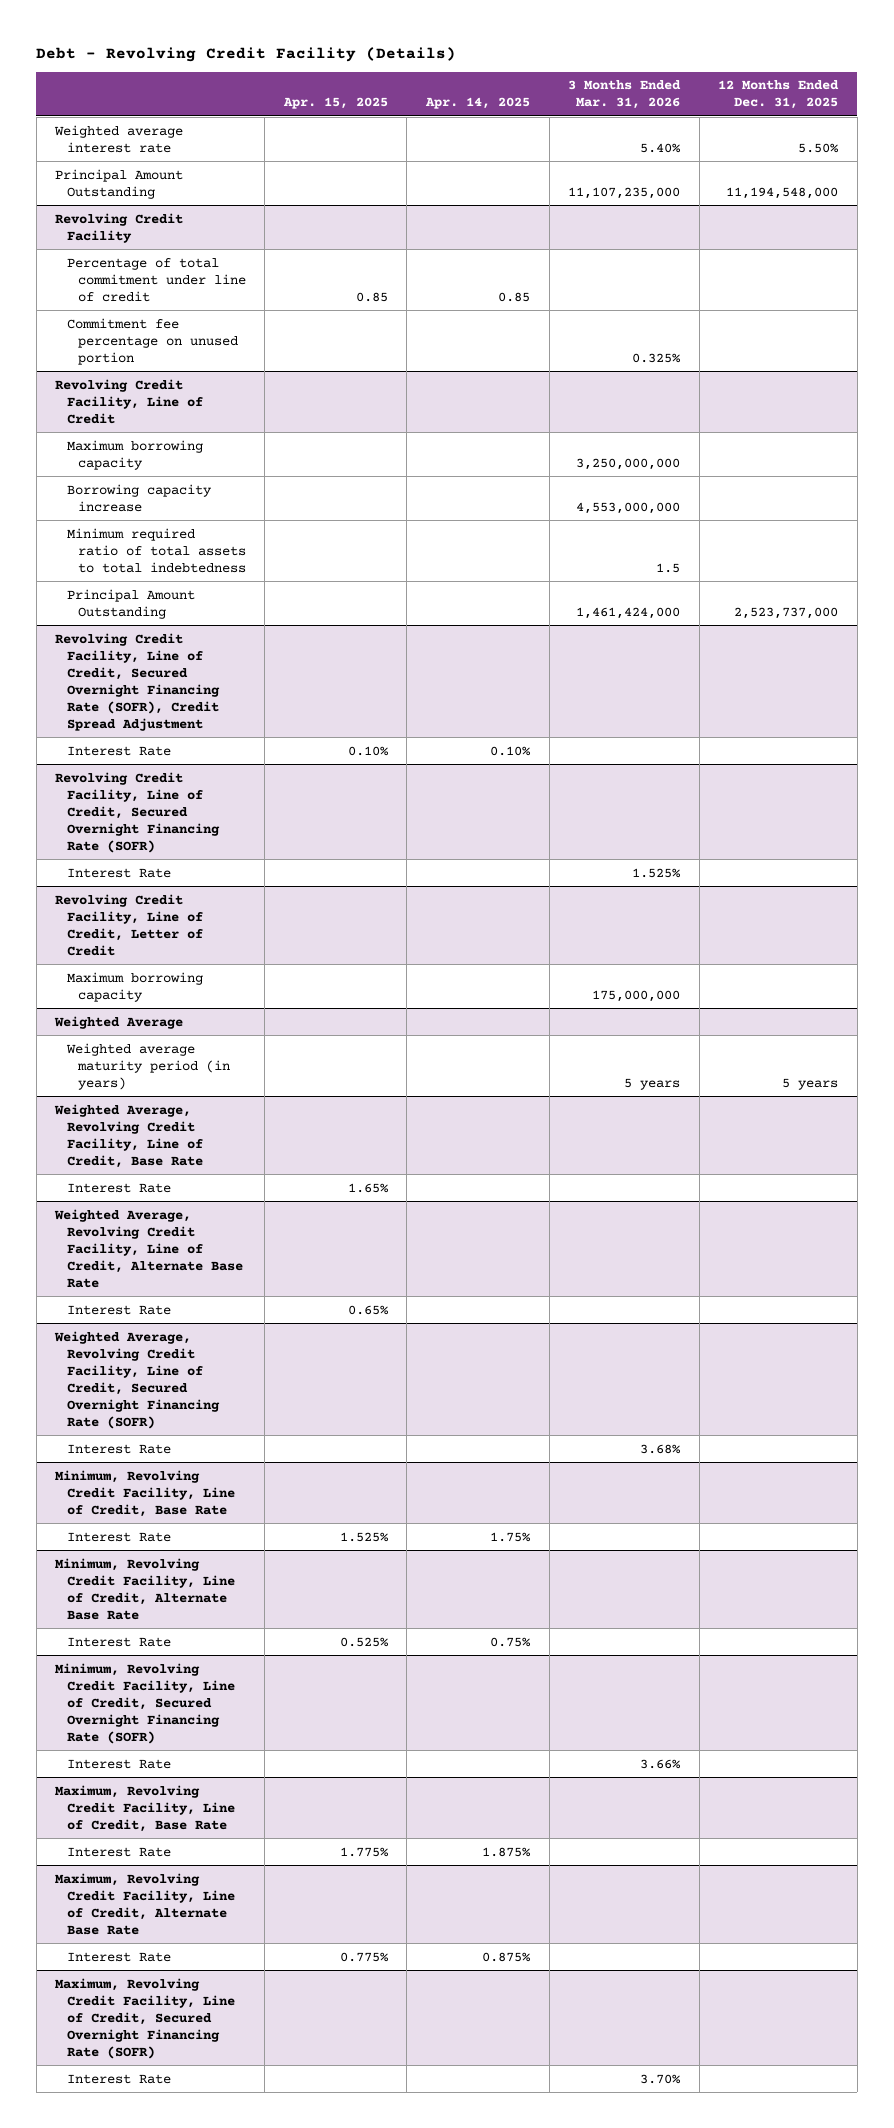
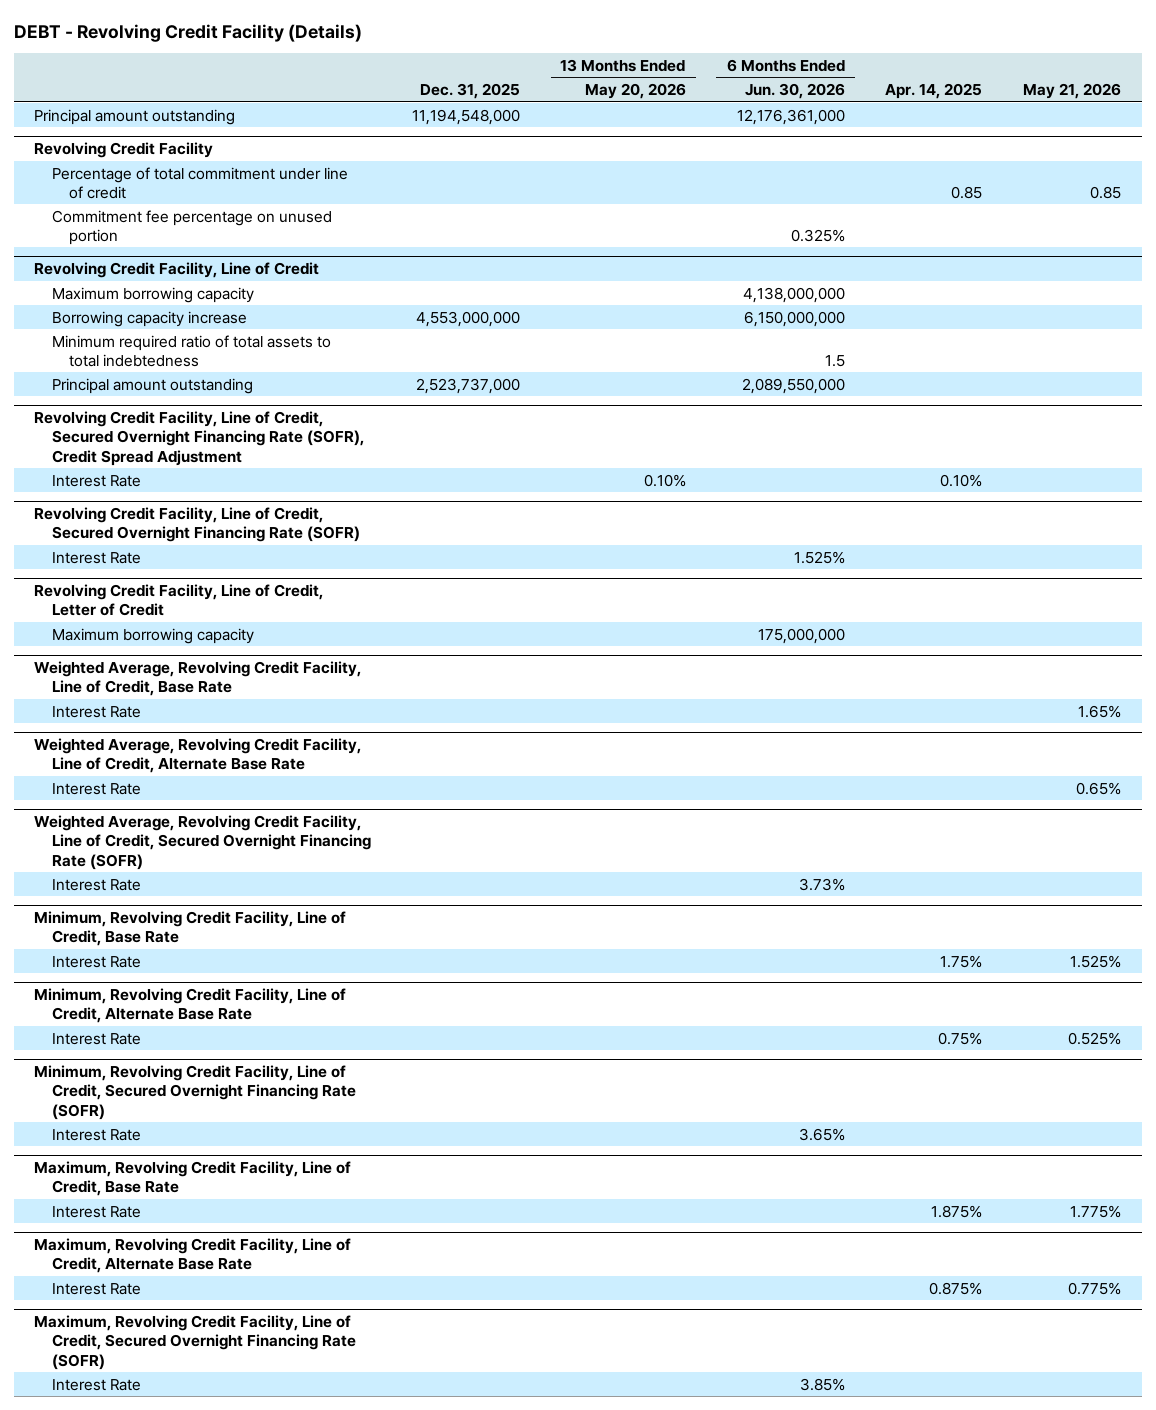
- Debt - Revolving Credit Facility (Details)
+ DEBT - Revolving Credit Facility (Details)
- | Apr. 15, 2025 | Apr. 14, 2025 | 3 Months Ended Mar. 31, 2026 | 12 Months Ended Dec. 31, 2025
+ | Dec. 31, 2025 | 13 Months Ended May 20, 2026 | 6 Months Ended Jun. 30, 2026 | Apr. 14, 2025 | May 21, 2026
- Weighted average interest rate | | | 5.40% | 5.50%
- Principal Amount Outstanding | | | 11,107,235,000 | 11,194,548,000
+ Principal amount outstanding | 11,194,548,000 | | 12,176,361,000 | |
@ Revolving Credit Facility, Line of Credit
- Principal Amount Outstanding | | | 1,461,424,000 | 2,523,737,000
+ Principal amount outstanding | 2,523,737,000 | | 2,089,550,000 | |
- Weighted Average
- Weighted average maturity period (in years) | | | 5 years | 5 years

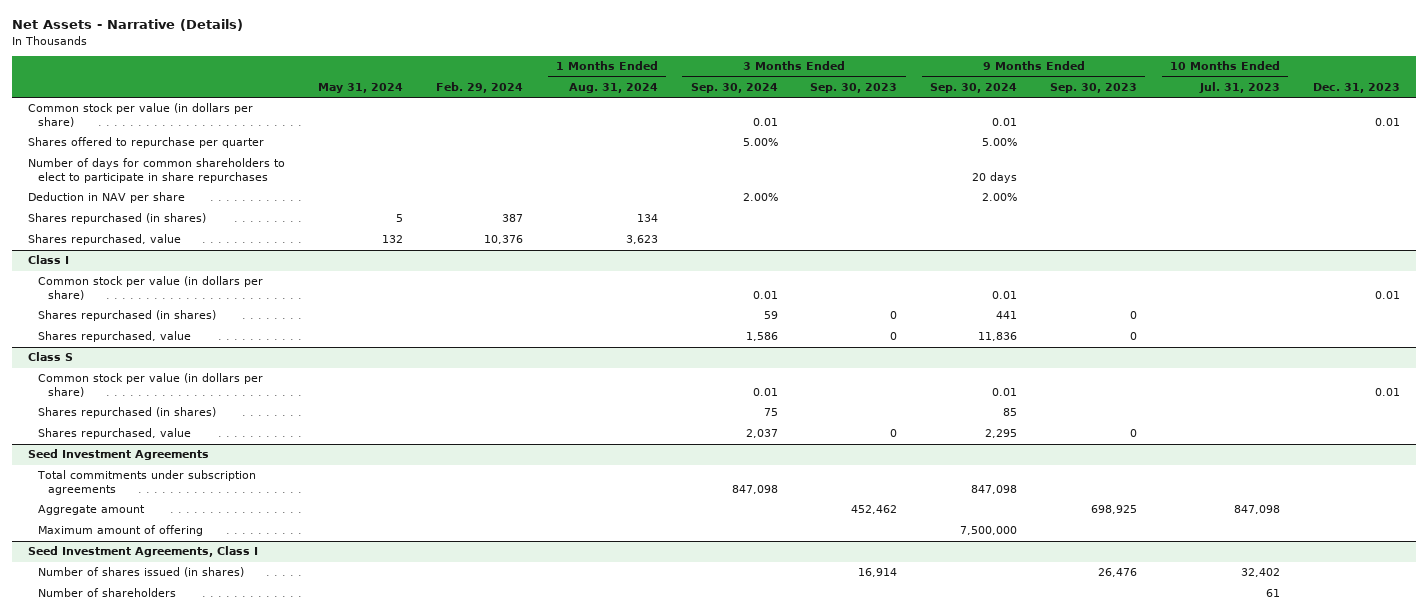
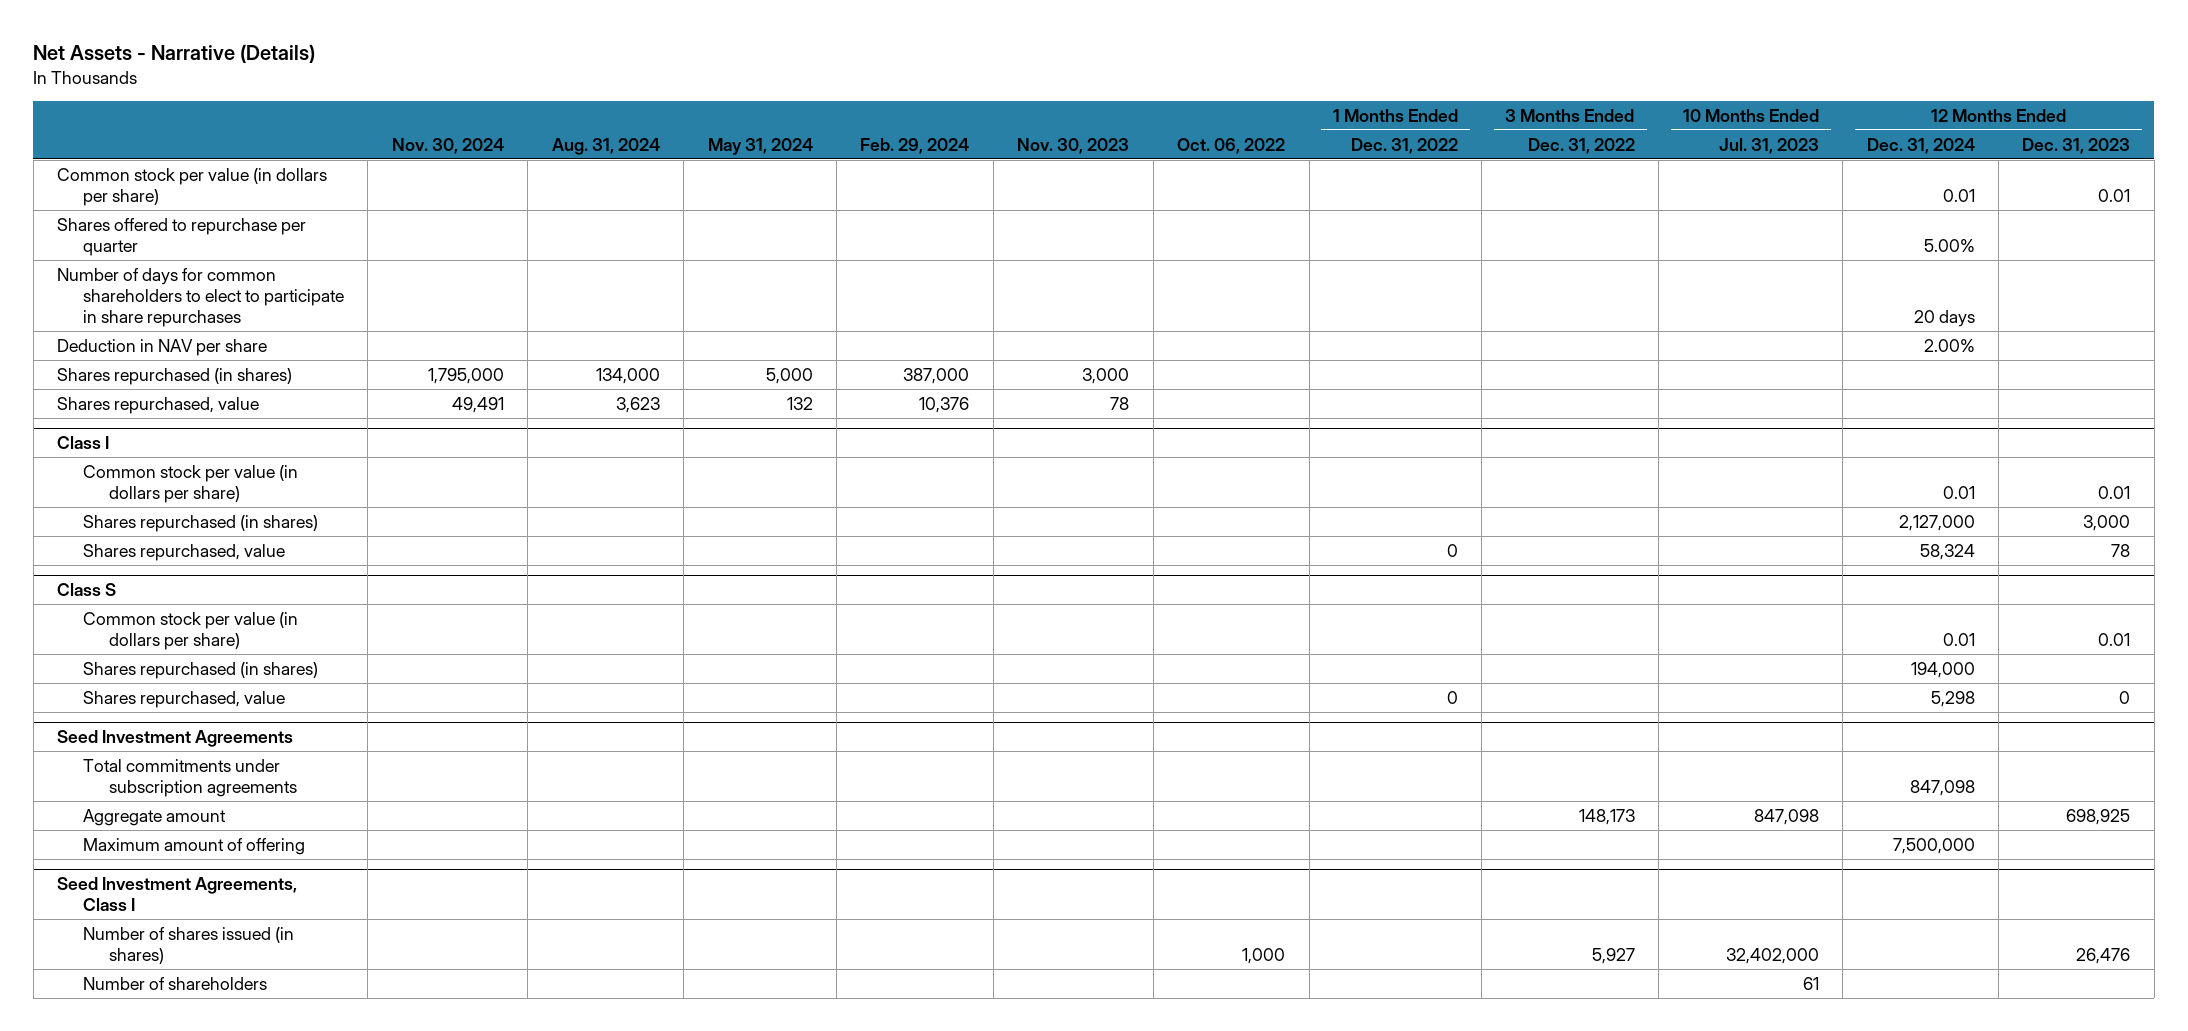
- | May 31, 2024 | Feb. 29, 2024 | 1 Months Ended Aug. 31, 2024 | 3 Months Ended Sep. 30, 2024 | 3 Months Ended Sep. 30, 2023 | 9 Months Ended Sep. 30, 2024 | 9 Months Ended Sep. 30, 2023 | 10 Months Ended Jul. 31, 2023 | Dec. 31, 2023
+ | Nov. 30, 2024 | Aug. 31, 2024 | May 31, 2024 | Feb. 29, 2024 | Nov. 30, 2023 | Oct. 06, 2022 | 1 Months Ended Dec. 31, 2022 | 3 Months Ended Dec. 31, 2022 | 10 Months Ended Jul. 31, 2023 | 12 Months Ended Dec. 31, 2024 | 12 Months Ended Dec. 31, 2023
- Shares repurchased (in shares) | 5 | 387 | 134 | | | | | |
+ Shares repurchased (in shares) | 1,795,000 | 134,000 | 5,000 | 387,000 | 3,000 | | | | | |
@ Seed Investment Agreements, Class I
- Number of shares issued (in shares) | | | | | 16,914 | | 26,476 | 32,402 |
+ Number of shares issued (in shares) | | | | | | 1,000 | | 5,927 | 32,402,000 | | 26,476

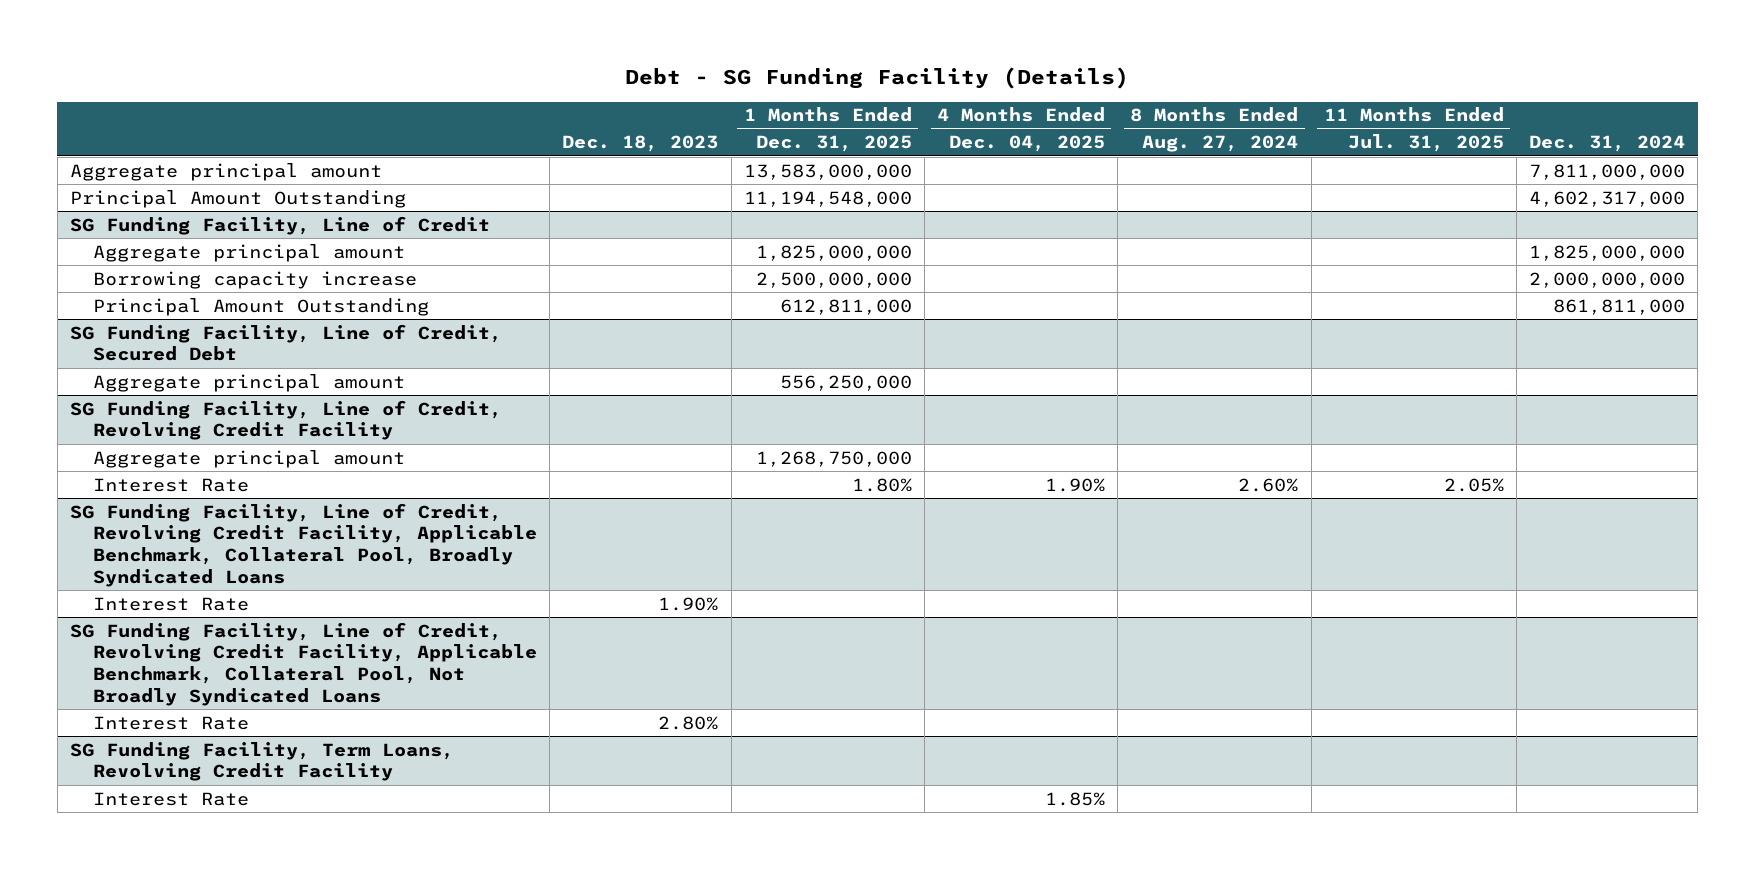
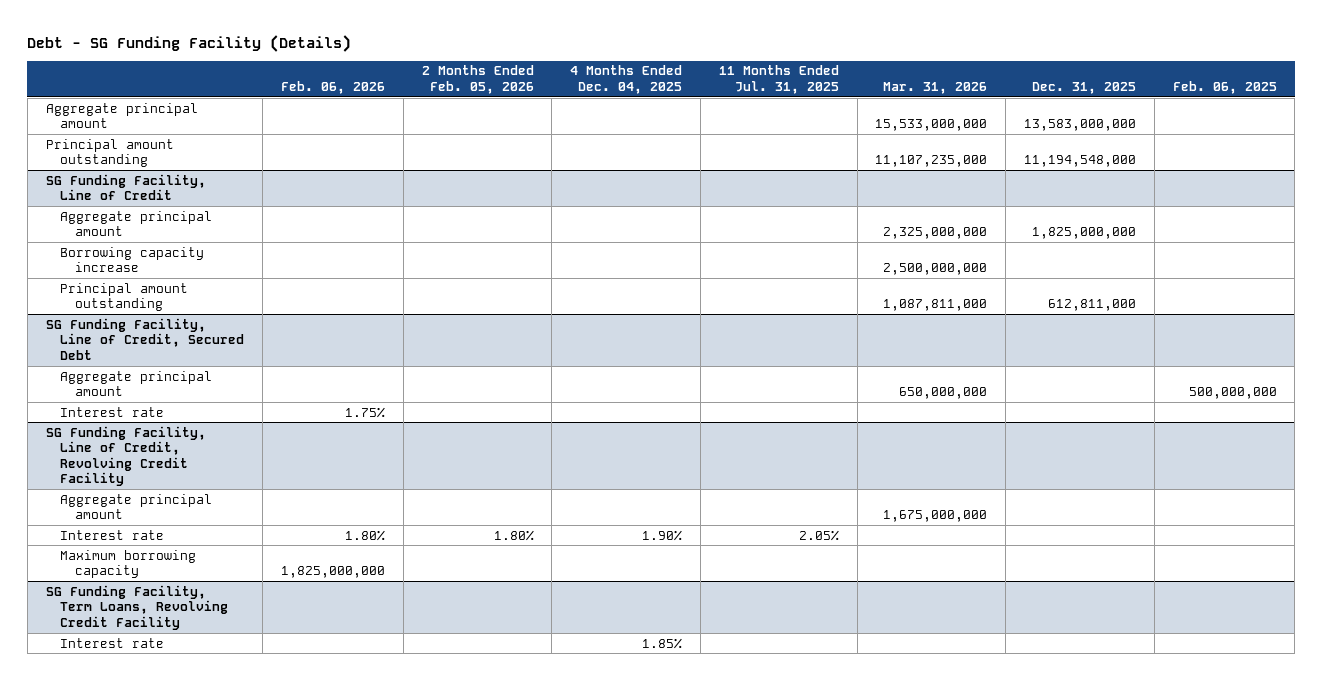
- | Dec. 18, 2023 | 1 Months Ended Dec. 31, 2025 | 4 Months Ended Dec. 04, 2025 | 8 Months Ended Aug. 27, 2024 | 11 Months Ended Jul. 31, 2025 | Dec. 31, 2024
+ | Feb. 06, 2026 | 2 Months Ended Feb. 05, 2026 | 4 Months Ended Dec. 04, 2025 | 11 Months Ended Jul. 31, 2025 | Mar. 31, 2026 | Dec. 31, 2025 | Feb. 06, 2025
- Principal Amount Outstanding | | 11,194,548,000 | | | | 4,602,317,000
+ Principal amount outstanding | | | | | 11,107,235,000 | 11,194,548,000 |
@ SG Funding Facility, Line of Credit
- Principal Amount Outstanding | | 612,811,000 | | | | 861,811,000
+ Principal amount outstanding | | | | | 1,087,811,000 | 612,811,000 |
@ SG Funding Facility, Line of Credit, Secured Debt
+ Interest rate | 1.75% | | | | | |
@ SG Funding Facility, Line of Credit, Revolving Credit Facility
- Interest Rate | | 1.80% | 1.90% | 2.60% | 2.05% |
- SG Funding Facility, Line of Credit, Revolving Credit Facility, Applicable Benchmark, Collateral Pool, Broadly Syndicated Loans
- Interest Rate | 1.90% | | | | |
- SG Funding Facility, Line of Credit, Revolving Credit Facility, Applicable Benchmark, Collateral Pool, Not Broadly Syndicated Loans
- Interest Rate | 2.80% | | | | |
@ SG Funding Facility, Line of Credit, Revolving Credit Facility
+ Interest rate | 1.80% | 1.80% | 1.90% | 2.05% | | |
+ Maximum borrowing capacity | 1,825,000,000 | | | | | |
@ SG Funding Facility, Term Loans, Revolving Credit Facility
- Interest Rate | | | 1.85% | | |
+ Interest rate | | | 1.85% | | | |

